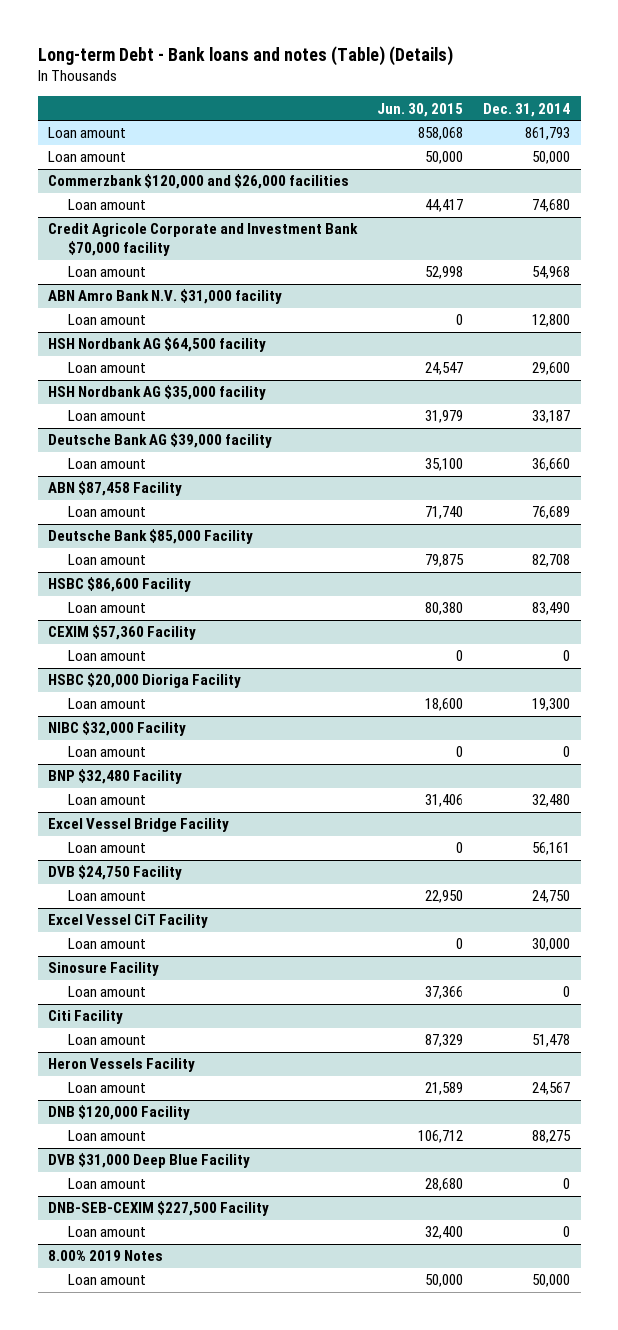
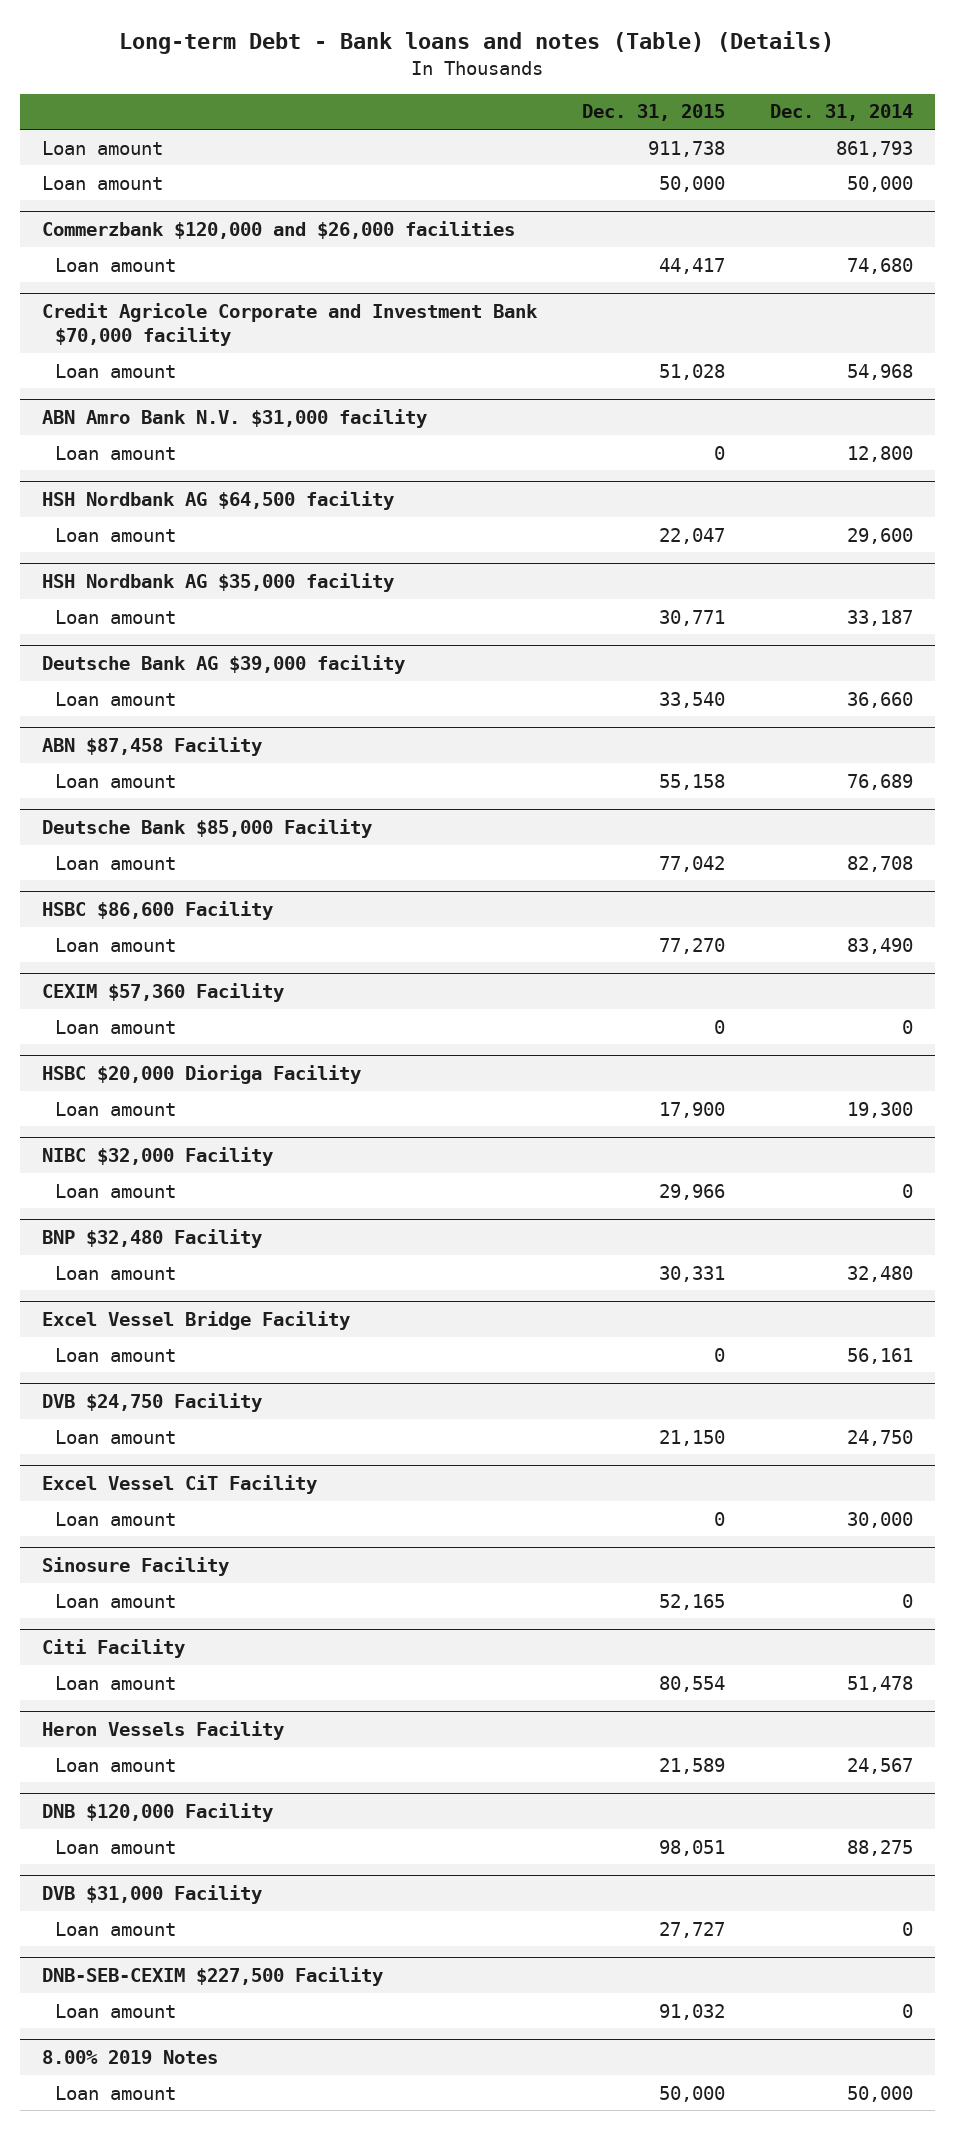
- | Jun. 30, 2015 | Dec. 31, 2014
+ | Dec. 31, 2015 | Dec. 31, 2014
- DVB $31,000 Deep Blue Facility
+ DVB $31,000 Facility

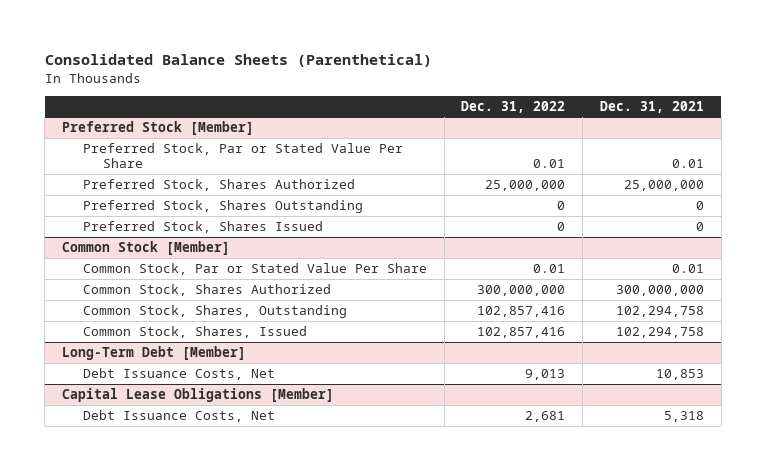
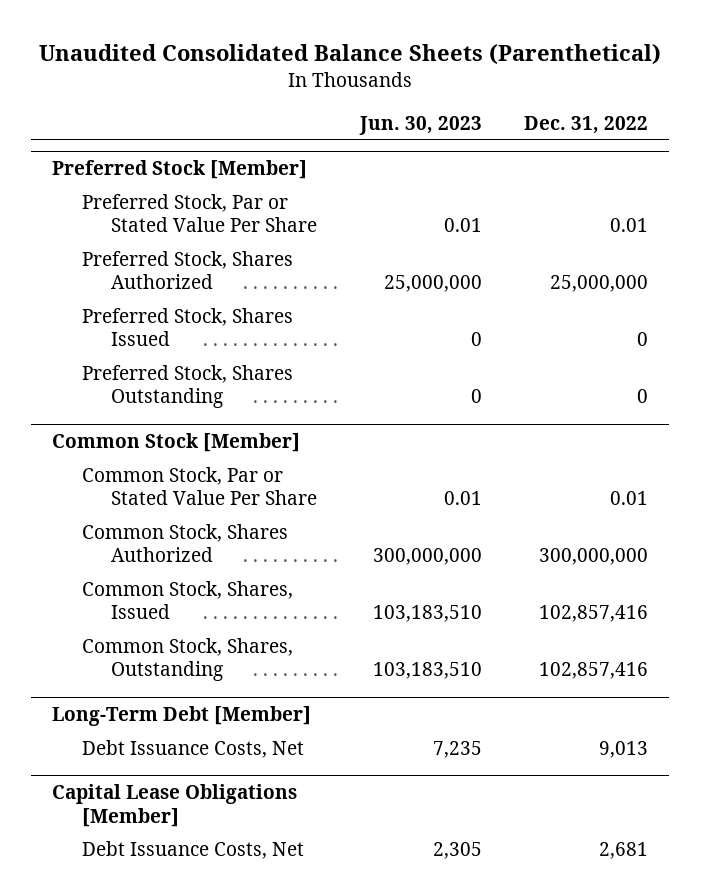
- Consolidated Balance Sheets (Parenthetical)
+ Unaudited Consolidated Balance Sheets (Parenthetical)
- | Dec. 31, 2022 | Dec. 31, 2021
+ | Jun. 30, 2023 | Dec. 31, 2022
@ Preferred Stock [Member]
moved down: Preferred Stock, Shares Outstanding | 0 | 0
@ Common Stock [Member]
moved down: Common Stock, Shares, Outstanding | 103,183,510 | 102,857,416

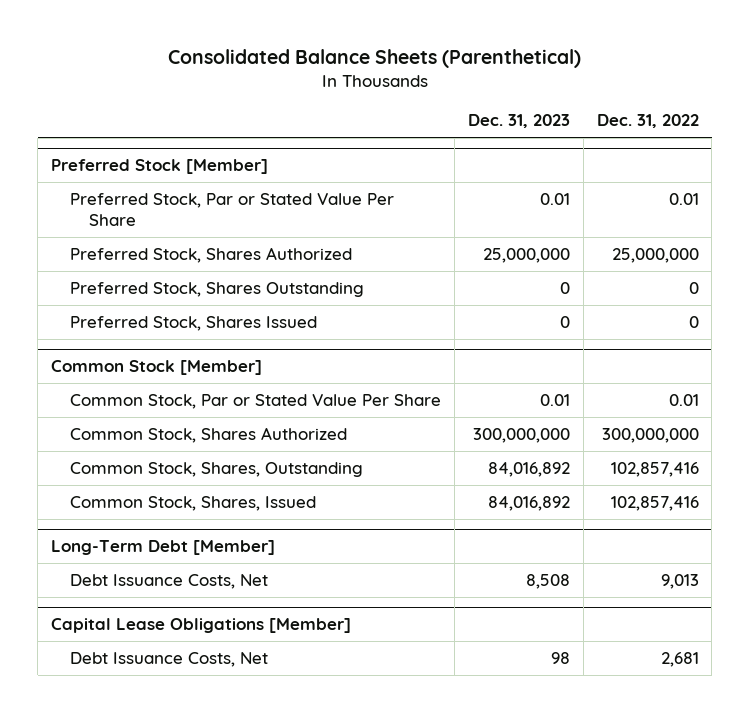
- Unaudited Consolidated Balance Sheets (Parenthetical)
+ Consolidated Balance Sheets (Parenthetical)
- | Jun. 30, 2023 | Dec. 31, 2022
+ | Dec. 31, 2023 | Dec. 31, 2022
@ Preferred Stock [Member]
moved down: Preferred Stock, Shares Issued | 0 | 0
@ Common Stock [Member]
moved down: Common Stock, Shares, Issued | 84,016,892 | 102,857,416

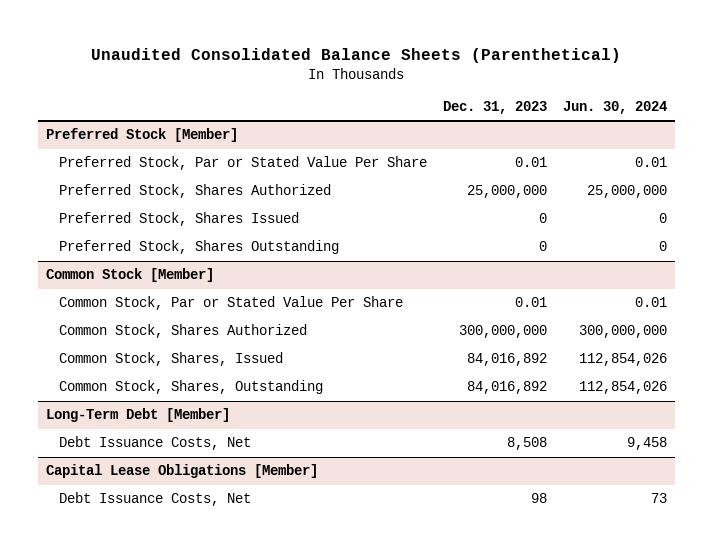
- Consolidated Balance Sheets (Parenthetical)
+ Unaudited Consolidated Balance Sheets (Parenthetical)
- | Dec. 31, 2023 | Dec. 31, 2022
+ | Dec. 31, 2023 | Jun. 30, 2024
@ Preferred Stock [Member]
moved down: Preferred Stock, Shares Outstanding | 0 | 0
@ Common Stock [Member]
moved down: Common Stock, Shares, Outstanding | 84,016,892 | 112,854,026

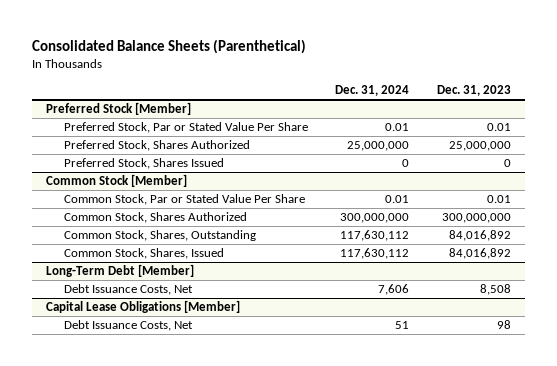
- Unaudited Consolidated Balance Sheets (Parenthetical)
+ Consolidated Balance Sheets (Parenthetical)
- | Dec. 31, 2023 | Jun. 30, 2024
+ | Dec. 31, 2024 | Dec. 31, 2023
@ Preferred Stock [Member]
- Preferred Stock, Shares Outstanding | 0 | 0
@ Common Stock [Member]
moved down: Common Stock, Shares, Issued | 117,630,112 | 84,016,892

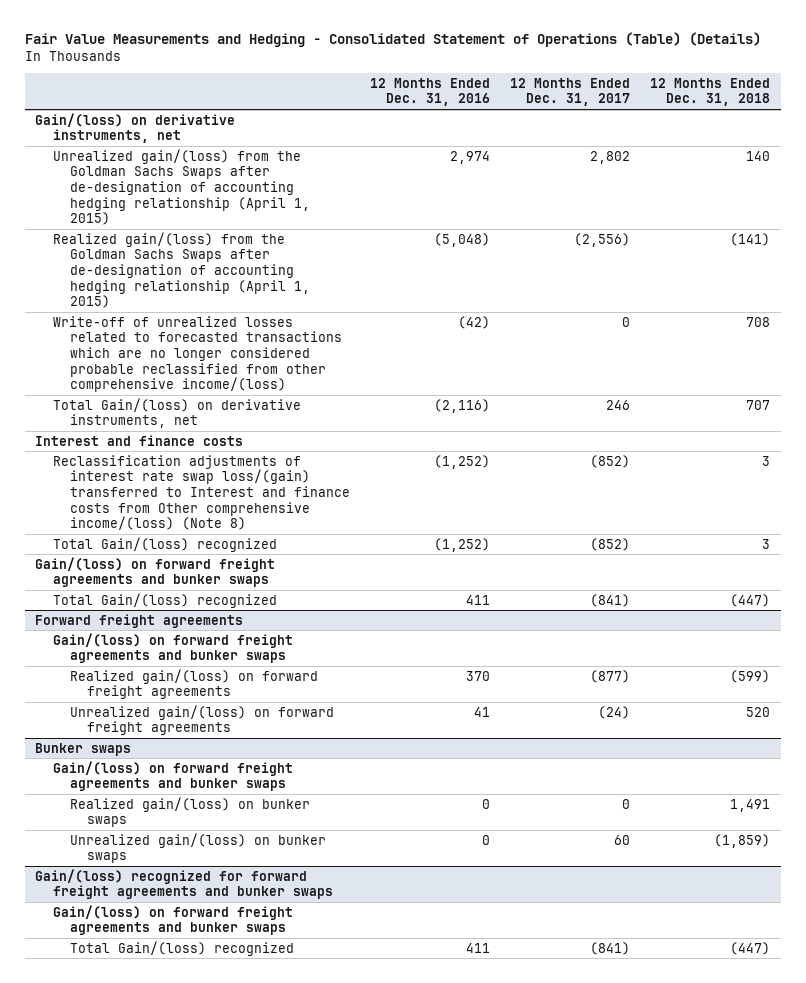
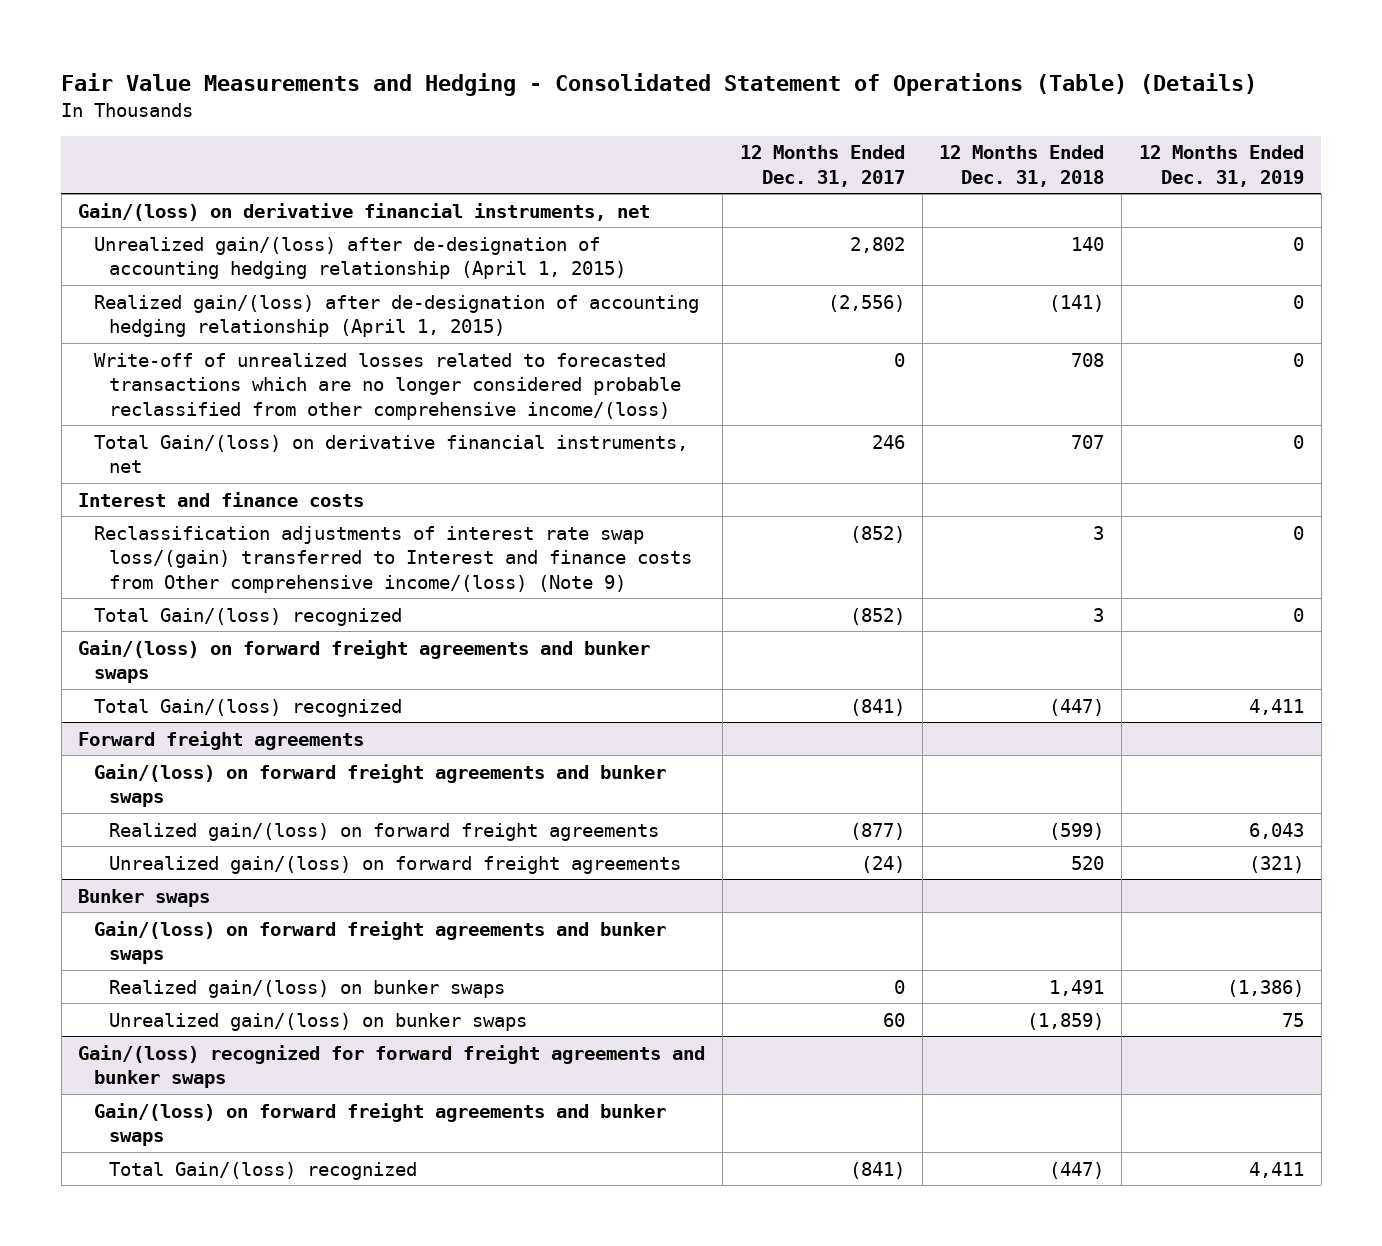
- | 12 Months Ended Dec. 31, 2016 | 12 Months Ended Dec. 31, 2017 | 12 Months Ended Dec. 31, 2018
+ | 12 Months Ended Dec. 31, 2017 | 12 Months Ended Dec. 31, 2018 | 12 Months Ended Dec. 31, 2019
- Gain/(loss) on derivative instruments, net
- Unrealized gain/(loss) from the Goldman Sachs Swaps after de-designation of accounting hedging relationship (April 1, 2015) | 2,974 | 2,802 | 140
- Realized gain/(loss) from the Goldman Sachs Swaps after de-designation of accounting hedging relationship (April 1, 2015) | (5,048) | (2,556) | (141)
+ Gain/(loss) on derivative financial instruments, net
+ Unrealized gain/(loss) after de-designation of accounting hedging relationship (April 1, 2015) | 2,802 | 140 | 0
+ Realized gain/(loss) after de-designation of accounting hedging relationship (April 1, 2015) | (2,556) | (141) | 0
- Total Gain/(loss) on derivative instruments, net | (2,116) | 246 | 707
+ Total Gain/(loss) on derivative financial instruments, net | 246 | 707 | 0
- Reclassification adjustments of interest rate swap loss/(gain) transferred to Interest and finance costs from Other comprehensive income/(loss) (Note 8) | (1,252) | (852) | 3
+ Reclassification adjustments of interest rate swap loss/(gain) transferred to Interest and finance costs from Other comprehensive income/(loss) (Note 9) | (852) | 3 | 0

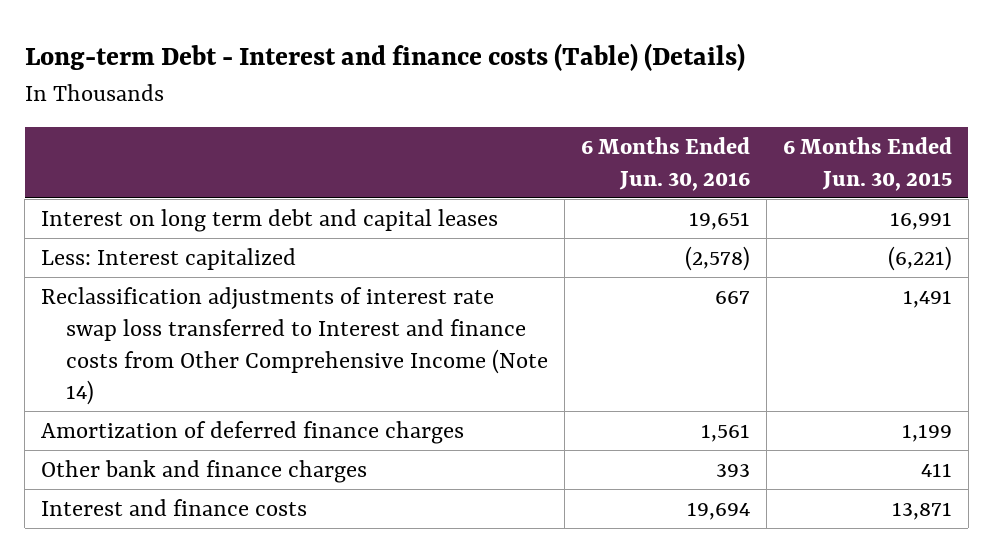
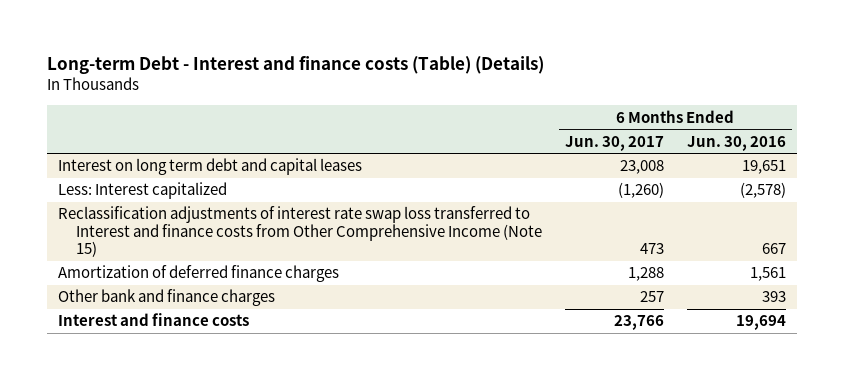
- | 6 Months Ended Jun. 30, 2016 | 6 Months Ended Jun. 30, 2015
+ | 6 Months Ended Jun. 30, 2017 | 6 Months Ended Jun. 30, 2016
- Reclassification adjustments of interest rate swap loss transferred to Interest and finance costs from Other Comprehensive Income (Note 14) | 667 | 1,491
+ Reclassification adjustments of interest rate swap loss transferred to Interest and finance costs from Other Comprehensive Income (Note 15) | 473 | 667

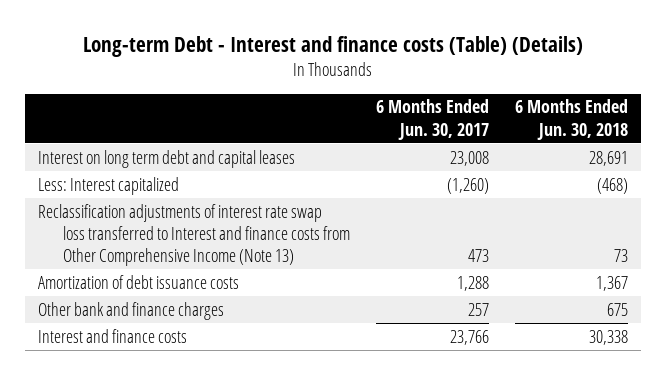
- | 6 Months Ended Jun. 30, 2017 | 6 Months Ended Jun. 30, 2016
+ | 6 Months Ended Jun. 30, 2017 | 6 Months Ended Jun. 30, 2018
- Reclassification adjustments of interest rate swap loss transferred to Interest and finance costs from Other Comprehensive Income (Note 15) | 473 | 667
- Amortization of deferred finance charges | 1,288 | 1,561
+ Reclassification adjustments of interest rate swap loss transferred to Interest and finance costs from Other Comprehensive Income (Note 13) | 473 | 73
+ Amortization of debt issuance costs | 1,288 | 1,367

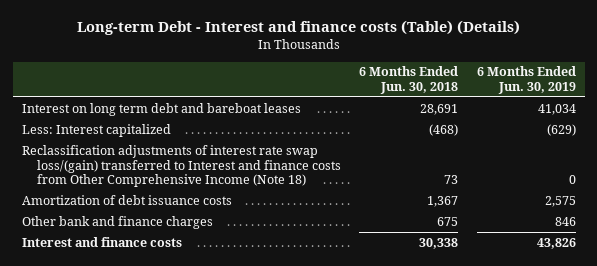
- | 6 Months Ended Jun. 30, 2017 | 6 Months Ended Jun. 30, 2018
+ | 6 Months Ended Jun. 30, 2018 | 6 Months Ended Jun. 30, 2019
- Interest on long term debt and capital leases | 23,008 | 28,691
+ Interest on long term debt and bareboat leases | 28,691 | 41,034
- Reclassification adjustments of interest rate swap loss transferred to Interest and finance costs from Other Comprehensive Income (Note 13) | 473 | 73
+ Reclassification adjustments of interest rate swap loss/(gain) transferred to Interest and finance costs from Other Comprehensive Income (Note 18) | 73 | 0

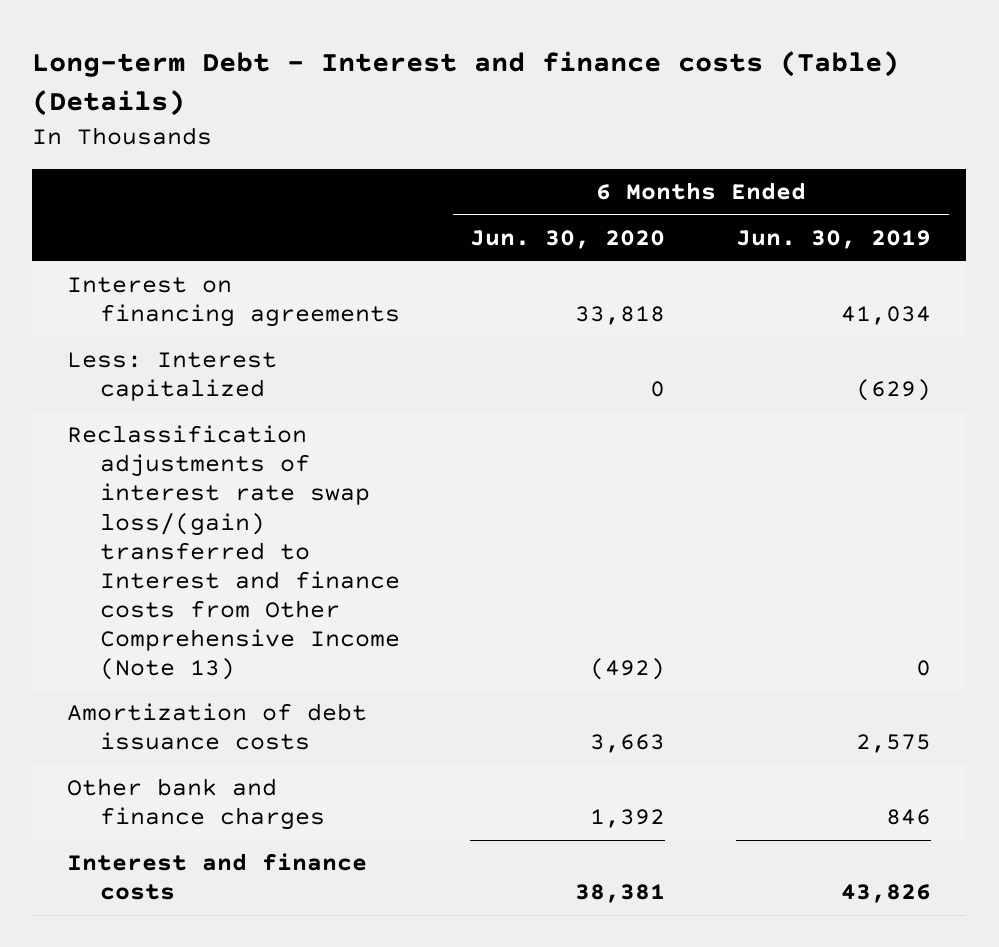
- | 6 Months Ended Jun. 30, 2018 | 6 Months Ended Jun. 30, 2019
+ | 6 Months Ended Jun. 30, 2020 | 6 Months Ended Jun. 30, 2019
- Interest on long term debt and bareboat leases | 28,691 | 41,034
+ Interest on financing agreements | 33,818 | 41,034
- Reclassification adjustments of interest rate swap loss/(gain) transferred to Interest and finance costs from Other Comprehensive Income (Note 18) | 73 | 0
+ Reclassification adjustments of interest rate swap loss/(gain) transferred to Interest and finance costs from Other Comprehensive Income (Note 13) | (492) | 0

